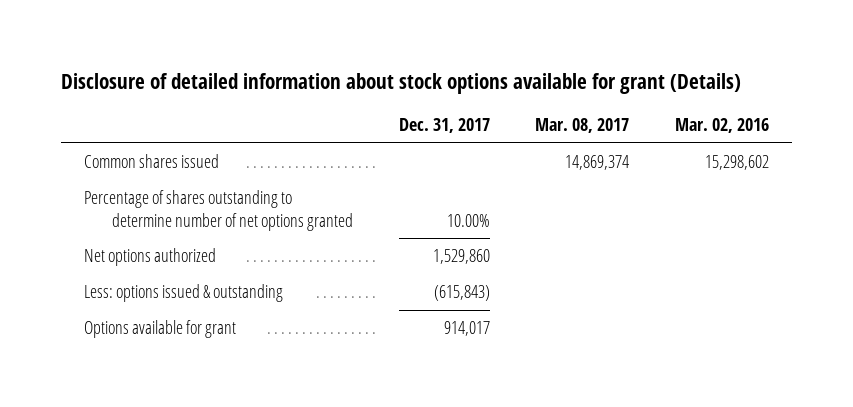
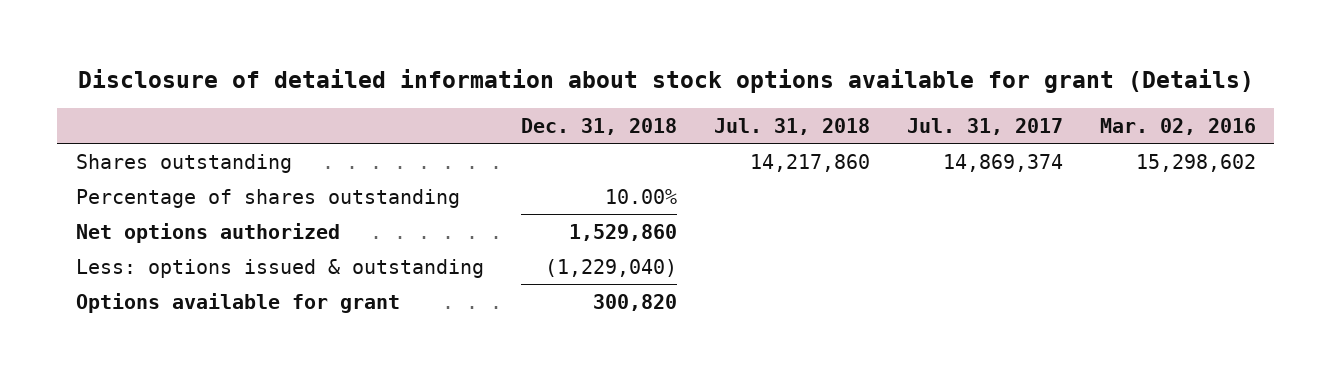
- | Dec. 31, 2017 | Mar. 08, 2017 | Mar. 02, 2016
+ | Dec. 31, 2018 | Jul. 31, 2018 | Jul. 31, 2017 | Mar. 02, 2016
- Common shares issued | | 14,869,374 | 15,298,602
- Percentage of shares outstanding to determine number of net options granted | 10.00% | |
+ Shares outstanding | | 14,217,860 | 14,869,374 | 15,298,602
+ Percentage of shares outstanding | 10.00% | | |

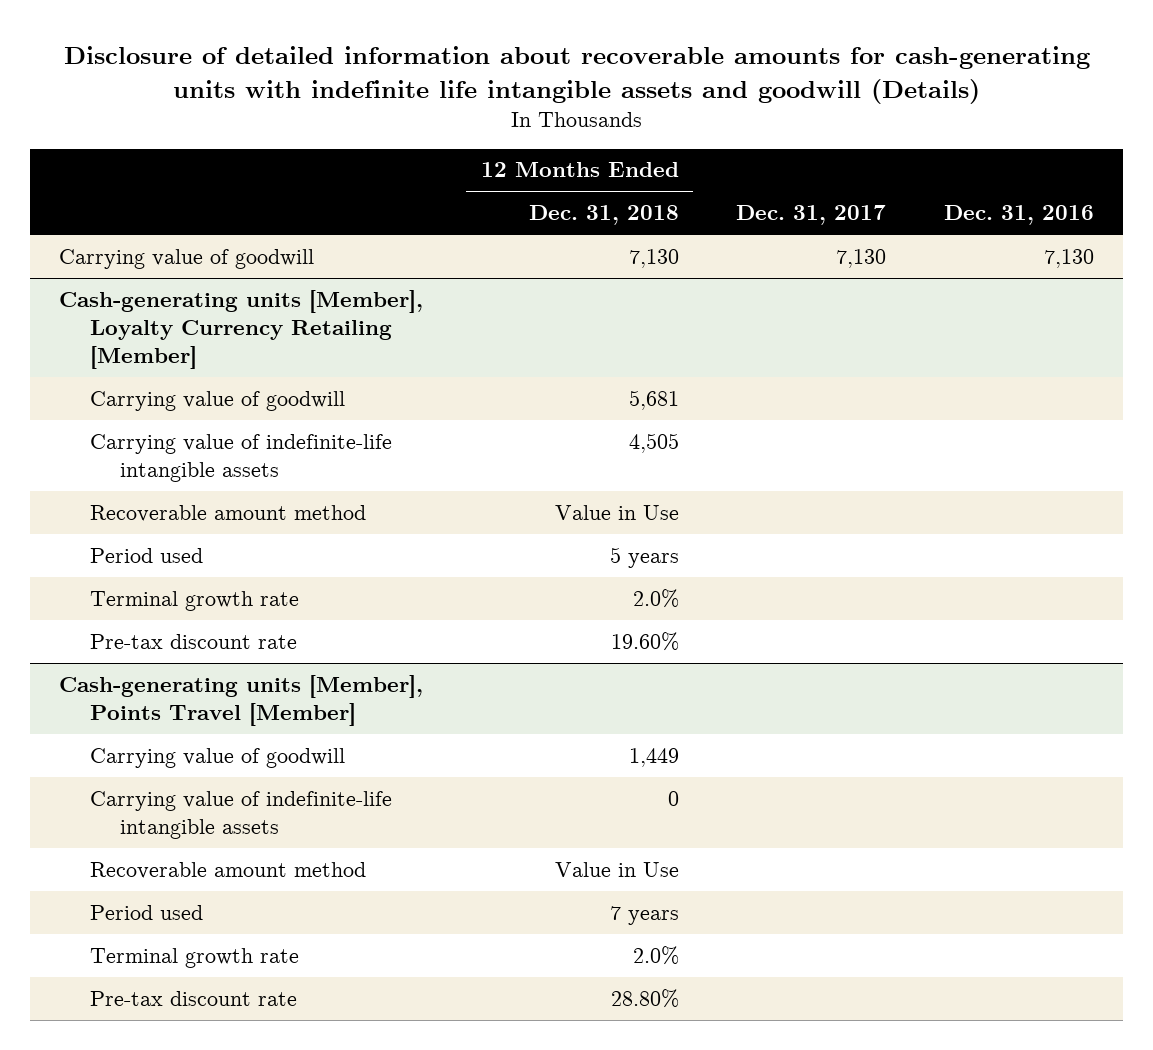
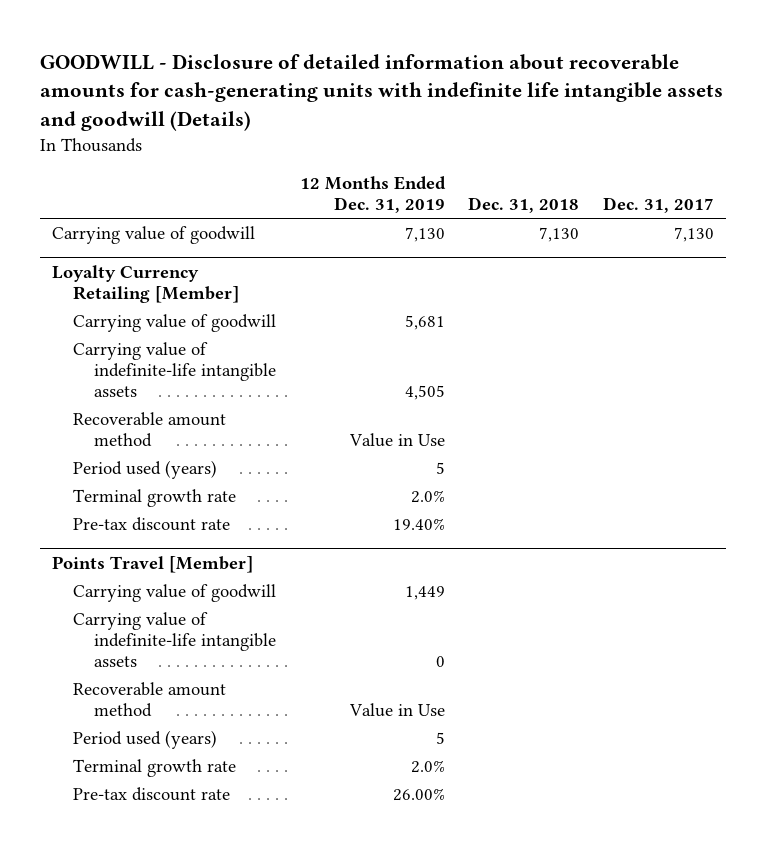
- Disclosure of detailed information about recoverable amounts for cash-generating units with indefinite life intangible assets and goodwill (Details)
+ GOODWILL - Disclosure of detailed information about recoverable amounts for cash-generating units with indefinite life intangible assets and goodwill (Details)
- | 12 Months Ended Dec. 31, 2018 | Dec. 31, 2017 | Dec. 31, 2016
+ | 12 Months Ended Dec. 31, 2019 | Dec. 31, 2018 | Dec. 31, 2017
- Cash-generating units [Member], Loyalty Currency Retailing [Member]
+ Loyalty Currency Retailing [Member]
- Period used | 5 years | |
+ Period used (years) | 5 | |
- Cash-generating units [Member], Points Travel [Member]
+ Points Travel [Member]
- Period used | 7 years | |
+ Period used (years) | 5 | |

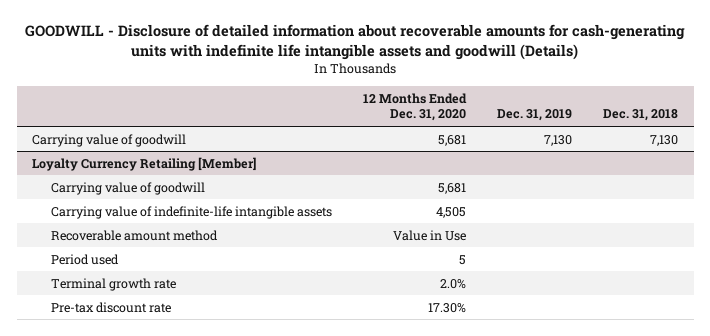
- | 12 Months Ended Dec. 31, 2019 | Dec. 31, 2018 | Dec. 31, 2017
+ | 12 Months Ended Dec. 31, 2020 | Dec. 31, 2019 | Dec. 31, 2018
@ Loyalty Currency Retailing [Member]
- Period used (years) | 5 | |
+ Period used | 5 | |
- Points Travel [Member]
- Carrying value of goodwill | 1,449 | |
- Carrying value of indefinite-life intangible assets | 0 | |
- Recoverable amount method | Value in Use | |
- Period used (years) | 5 | |
- Terminal growth rate | 2.0% | |
- Pre-tax discount rate | 26.00% | |

